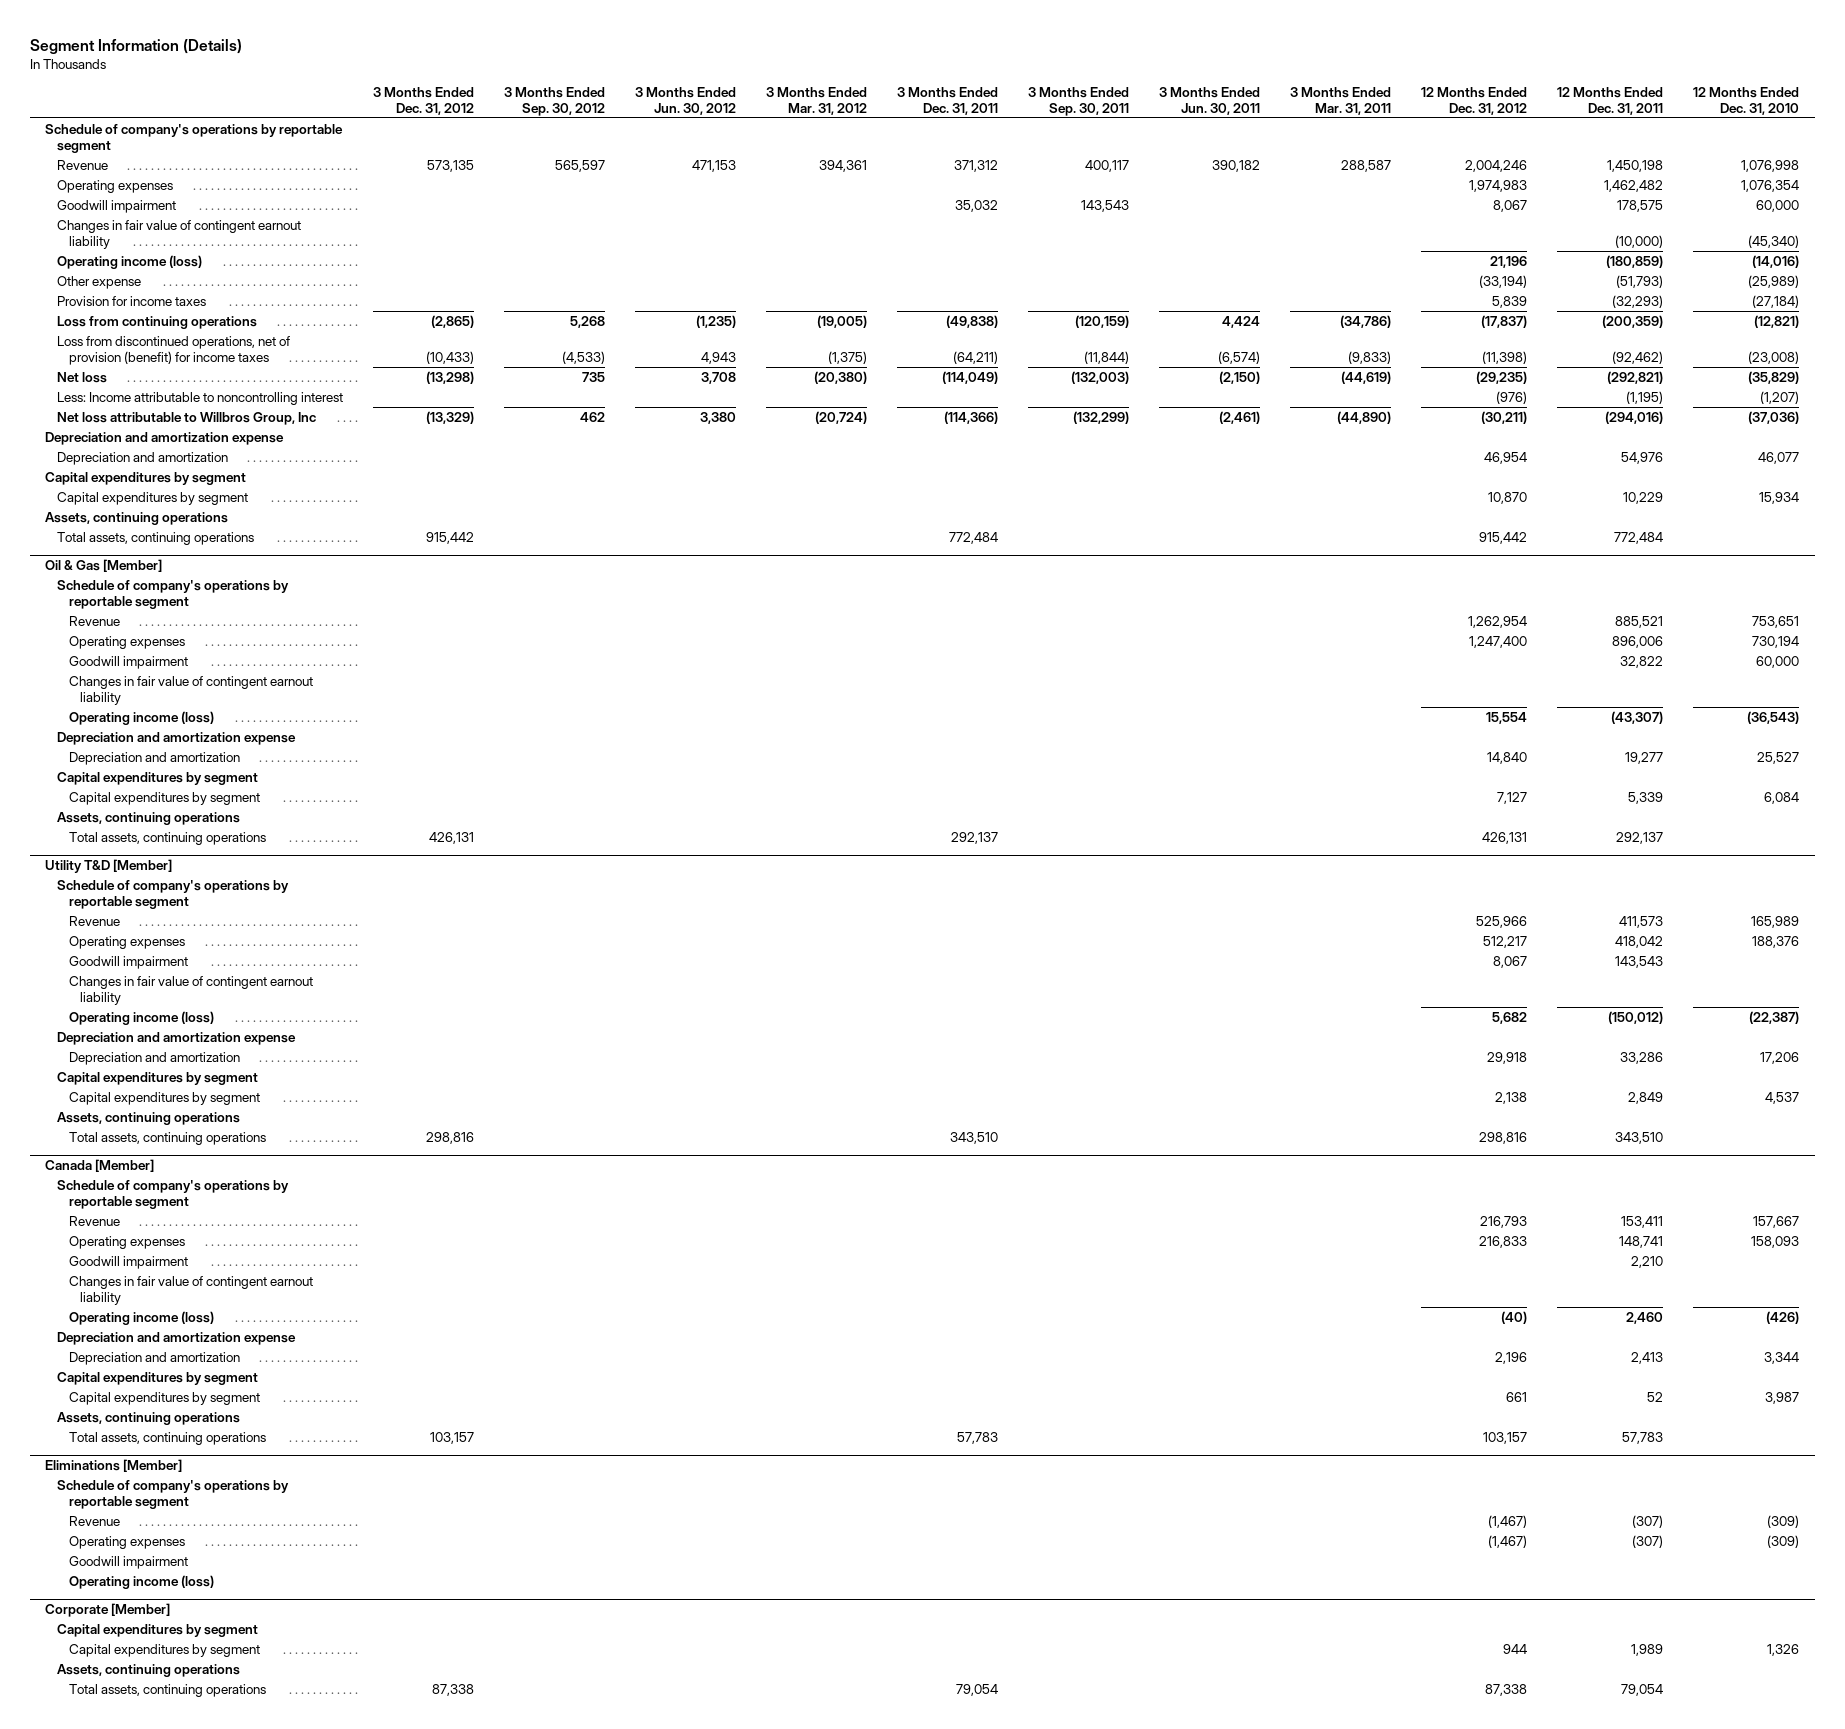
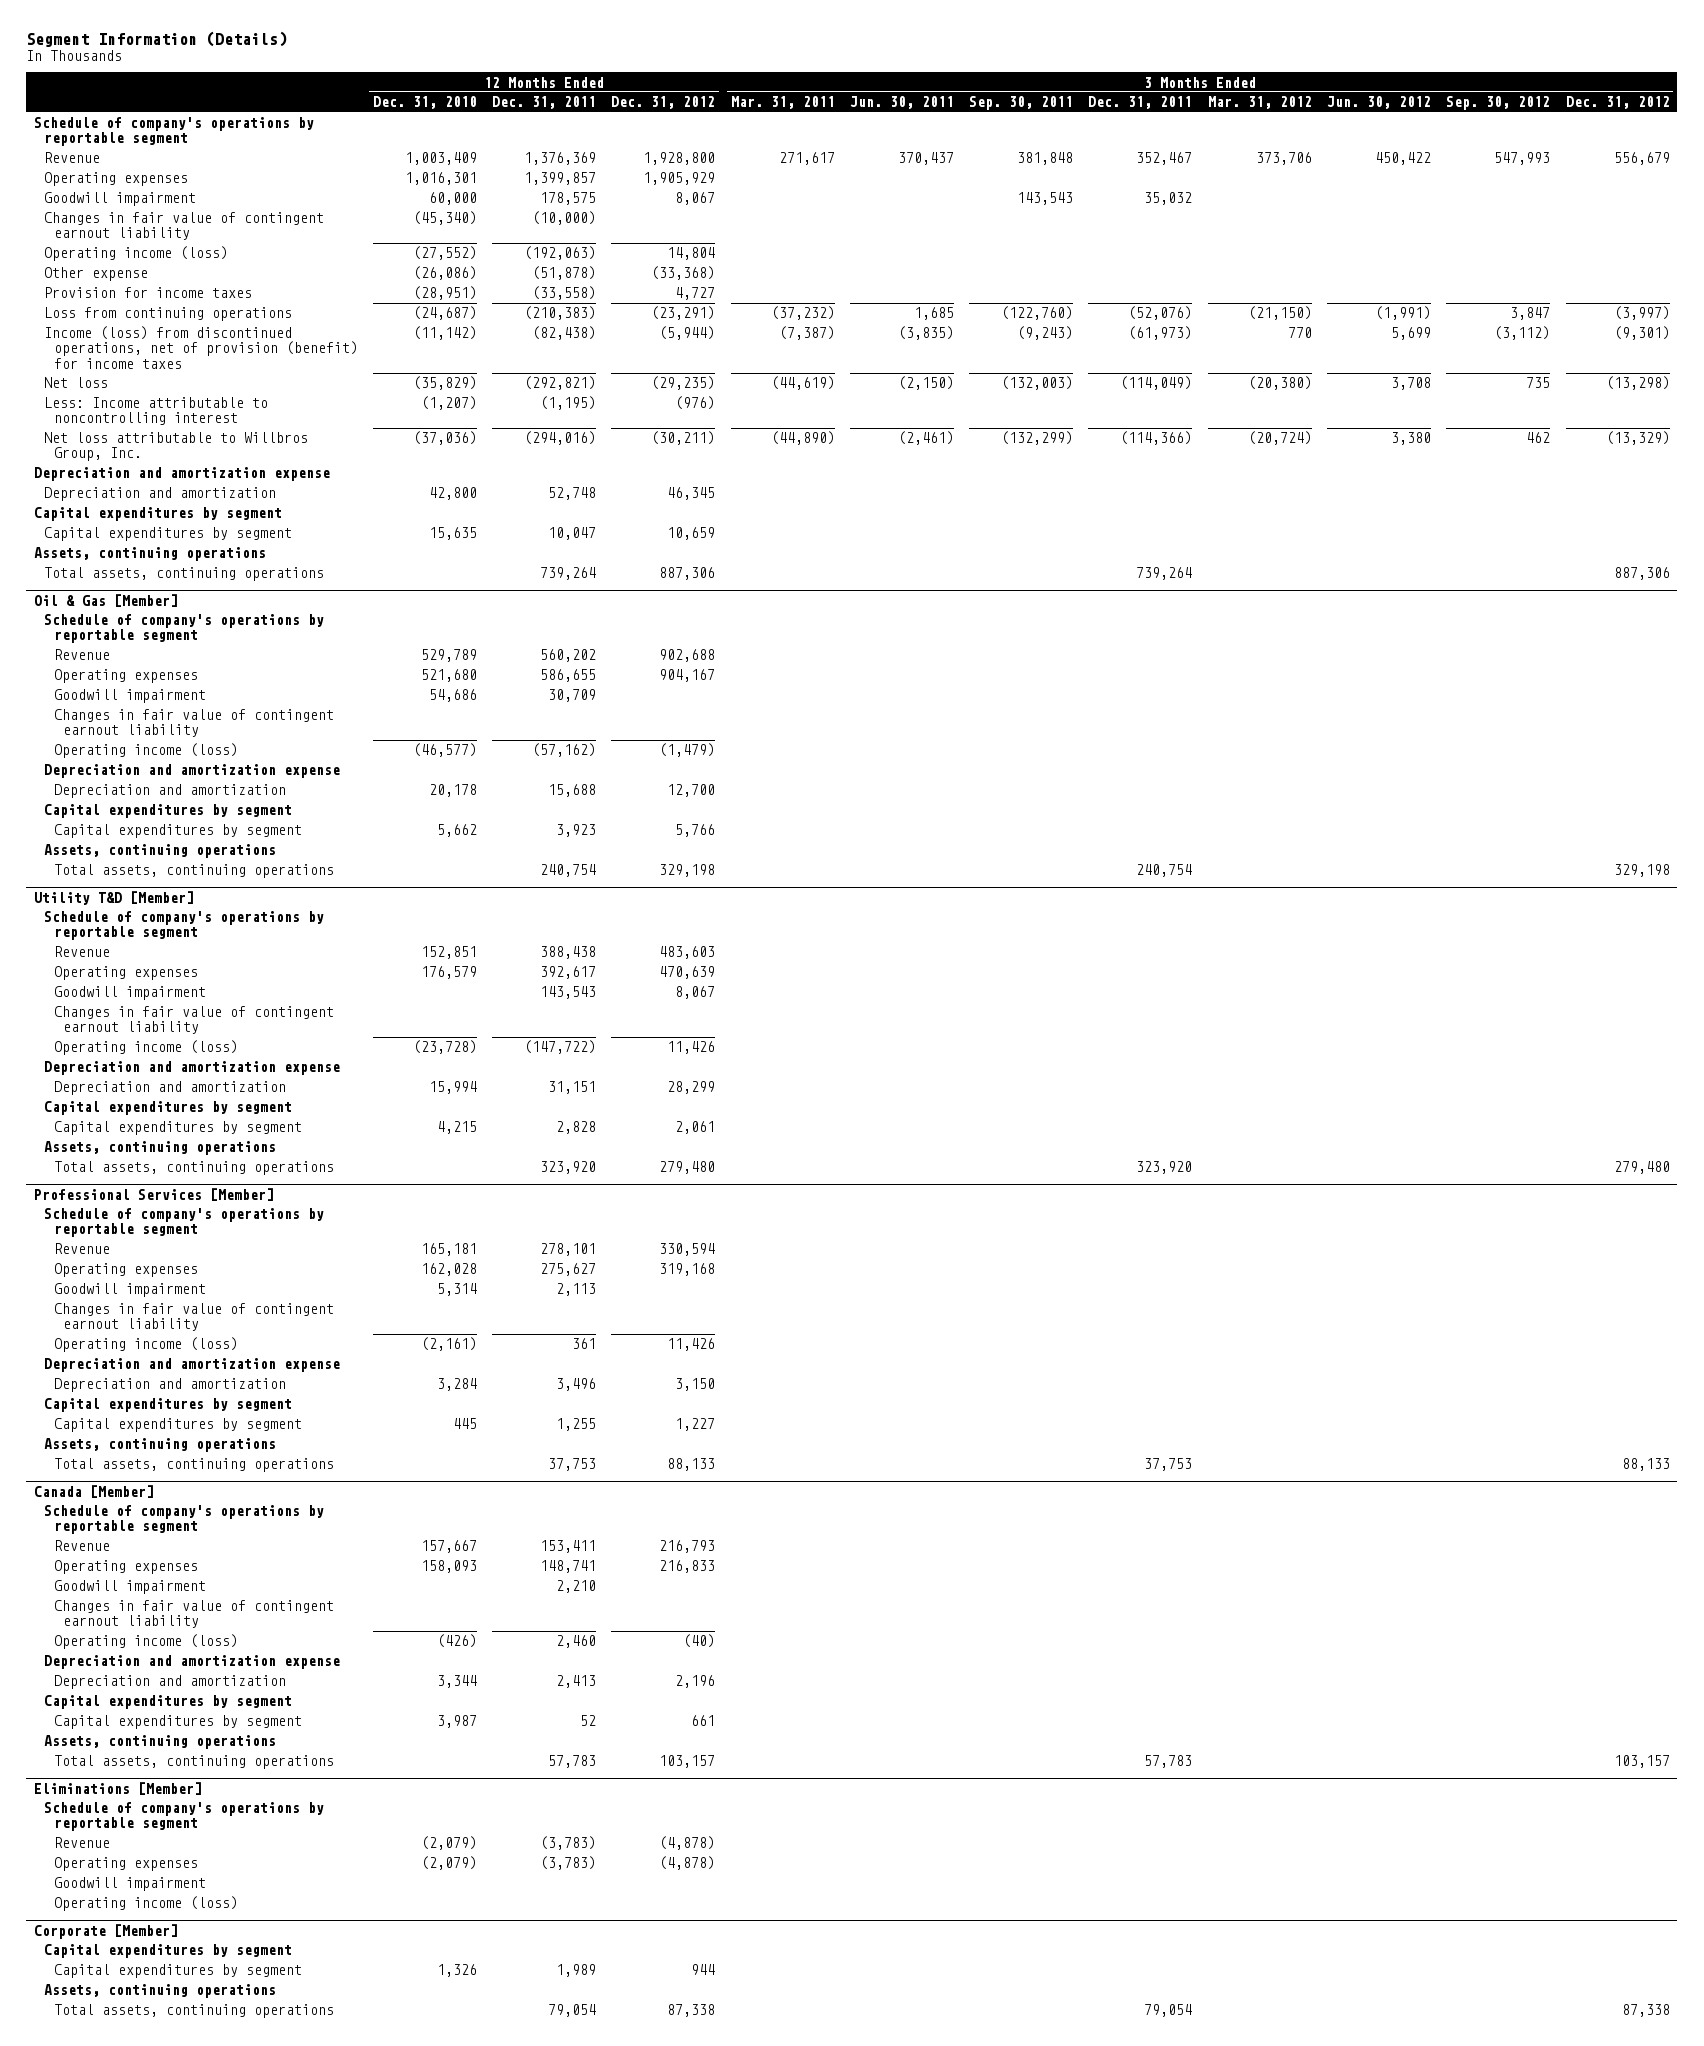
- | 3 Months Ended Dec. 31, 2012 | 3 Months Ended Sep. 30, 2012 | 3 Months Ended Jun. 30, 2012 | 3 Months Ended Mar. 31, 2012 | 3 Months Ended Dec. 31, 2011 | 3 Months Ended Sep. 30, 2011 | 3 Months Ended Jun. 30, 2011 | 3 Months Ended Mar. 31, 2011 | 12 Months Ended Dec. 31, 2012 | 12 Months Ended Dec. 31, 2011 | 12 Months Ended Dec. 31, 2010
+ | 12 Months Ended Dec. 31, 2010 | 12 Months Ended Dec. 31, 2011 | 12 Months Ended Dec. 31, 2012 | 3 Months Ended Mar. 31, 2011 | 3 Months Ended Jun. 30, 2011 | 3 Months Ended Sep. 30, 2011 | 3 Months Ended Dec. 31, 2011 | 3 Months Ended Mar. 31, 2012 | 3 Months Ended Jun. 30, 2012 | 3 Months Ended Sep. 30, 2012 | 3 Months Ended Dec. 31, 2012
- Revenue | 573,135 | 565,597 | 471,153 | 394,361 | 371,312 | 400,117 | 390,182 | 288,587 | 2,004,246 | 1,450,198 | 1,076,998
- Operating expenses | | | | | | | | | 1,974,983 | 1,462,482 | 1,076,354
+ Revenue | 1,003,409 | 1,376,369 | 1,928,800 | 271,617 | 370,437 | 381,848 | 352,467 | 373,706 | 450,422 | 547,993 | 556,679
+ Operating expenses | 1,016,301 | 1,399,857 | 1,905,929 | | | | | | | |
- Operating income (loss) | | | | | | | | | 21,196 | (180,859) | (14,016)
- Other expense | | | | | | | | | (33,194) | (51,793) | (25,989)
- Provision for income taxes | | | | | | | | | 5,839 | (32,293) | (27,184)
- Loss from continuing operations | (2,865) | 5,268 | (1,235) | (19,005) | (49,838) | (120,159) | 4,424 | (34,786) | (17,837) | (200,359) | (12,821)
- Loss from discontinued operations, net of provision (benefit) for income taxes | (10,433) | (4,533) | 4,943 | (1,375) | (64,211) | (11,844) | (6,574) | (9,833) | (11,398) | (92,462) | (23,008)
+ Operating income (loss) | (27,552) | (192,063) | 14,804 | | | | | | | |
+ Other expense | (26,086) | (51,878) | (33,368) | | | | | | | |
+ Provision for income taxes | (28,951) | (33,558) | 4,727 | | | | | | | |
+ Loss from continuing operations | (24,687) | (210,383) | (23,291) | (37,232) | 1,685 | (122,760) | (52,076) | (21,150) | (1,991) | 3,847 | (3,997)
+ Income (loss) from discontinued operations, net of provision (benefit) for income taxes | (11,142) | (82,438) | (5,944) | (7,387) | (3,835) | (9,243) | (61,973) | 770 | 5,699 | (3,112) | (9,301)
- Net loss attributable to Willbros Group, Inc | (13,329) | 462 | 3,380 | (20,724) | (114,366) | (132,299) | (2,461) | (44,890) | (30,211) | (294,016) | (37,036)
+ Net loss attributable to Willbros Group, Inc. | (37,036) | (294,016) | (30,211) | (44,890) | (2,461) | (132,299) | (114,366) | (20,724) | 3,380 | 462 | (13,329)
- Depreciation and amortization | | | | | | | | | 46,954 | 54,976 | 46,077
+ Depreciation and amortization | 42,800 | 52,748 | 46,345 | | | | | | | |
- Capital expenditures by segment | | | | | | | | | 10,870 | 10,229 | 15,934
+ Capital expenditures by segment | 15,635 | 10,047 | 10,659 | | | | | | | |
- Total assets, continuing operations | 915,442 | | | | 772,484 | | | | 915,442 | 772,484 |
+ Total assets, continuing operations | | 739,264 | 887,306 | | | | 739,264 | | | | 887,306
@ Oil & Gas [Member]
- Revenue | | | | | | | | | 1,262,954 | 885,521 | 753,651
- Operating expenses | | | | | | | | | 1,247,400 | 896,006 | 730,194
- Goodwill impairment | | | | | | | | | | 32,822 | 60,000
+ Revenue | 529,789 | 560,202 | 902,688 | | | | | | | |
+ Operating expenses | 521,680 | 586,655 | 904,167 | | | | | | | |
+ Goodwill impairment | 54,686 | 30,709 | | | | | | | | |
- Operating income (loss) | | | | | | | | | 15,554 | (43,307) | (36,543)
+ Operating income (loss) | (46,577) | (57,162) | (1,479) | | | | | | | |
- Depreciation and amortization | | | | | | | | | 14,840 | 19,277 | 25,527
+ Depreciation and amortization | 20,178 | 15,688 | 12,700 | | | | | | | |
- Capital expenditures by segment | | | | | | | | | 7,127 | 5,339 | 6,084
+ Capital expenditures by segment | 5,662 | 3,923 | 5,766 | | | | | | | |
- Total assets, continuing operations | 426,131 | | | | 292,137 | | | | 426,131 | 292,137 |
+ Total assets, continuing operations | | 240,754 | 329,198 | | | | 240,754 | | | | 329,198
@ Utility T&D [Member]
- Revenue | | | | | | | | | 525,966 | 411,573 | 165,989
- Operating expenses | | | | | | | | | 512,217 | 418,042 | 188,376
+ Revenue | 152,851 | 388,438 | 483,603 | | | | | | | |
+ Operating expenses | 176,579 | 392,617 | 470,639 | | | | | | | |
- Operating income (loss) | | | | | | | | | 5,682 | (150,012) | (22,387)
+ Operating income (loss) | (23,728) | (147,722) | 11,426 | | | | | | | |
- Depreciation and amortization | | | | | | | | | 29,918 | 33,286 | 17,206
+ Depreciation and amortization | 15,994 | 31,151 | 28,299 | | | | | | | |
- Capital expenditures by segment | | | | | | | | | 2,138 | 2,849 | 4,537
+ Capital expenditures by segment | 4,215 | 2,828 | 2,061 | | | | | | | |
- Total assets, continuing operations | 298,816 | | | | 343,510 | | | | 298,816 | 343,510 |
+ Total assets, continuing operations | | 323,920 | 279,480 | | | | 323,920 | | | | 279,480
+ Professional Services [Member]
+ Schedule of company's operations by reportable segment
+ Revenue | 165,181 | 278,101 | 330,594 | | | | | | | |
+ Operating expenses | 162,028 | 275,627 | 319,168 | | | | | | | |
+ Goodwill impairment | 5,314 | 2,113 | | | | | | | | |
+ Changes in fair value of contingent earnout liability
+ Operating income (loss) | (2,161) | 361 | 11,426 | | | | | | | |
+ Depreciation and amortization expense
+ Depreciation and amortization | 3,284 | 3,496 | 3,150 | | | | | | | |
+ Capital expenditures by segment
+ Capital expenditures by segment | 445 | 1,255 | 1,227 | | | | | | | |
+ Assets, continuing operations
+ Total assets, continuing operations | | 37,753 | 88,133 | | | | 37,753 | | | | 88,133
@ Eliminations [Member]
- Revenue | | | | | | | | | (1,467) | (307) | (309)
- Operating expenses | | | | | | | | | (1,467) | (307) | (309)
+ Revenue | (2,079) | (3,783) | (4,878) | | | | | | | |
+ Operating expenses | (2,079) | (3,783) | (4,878) | | | | | | | |

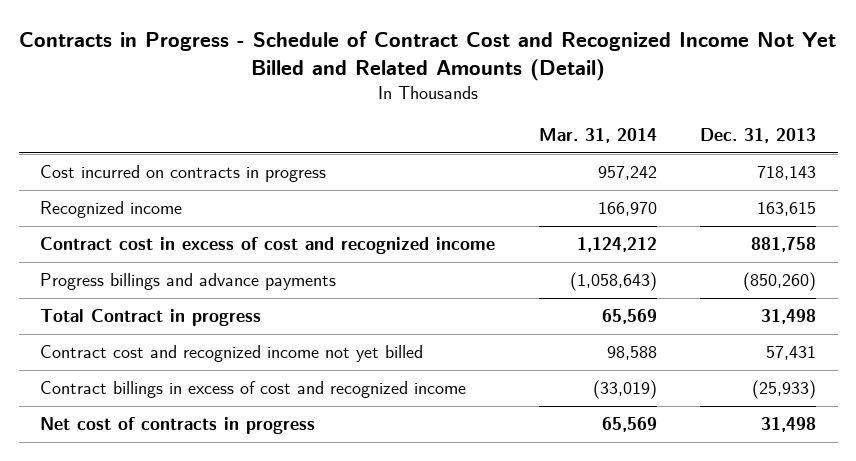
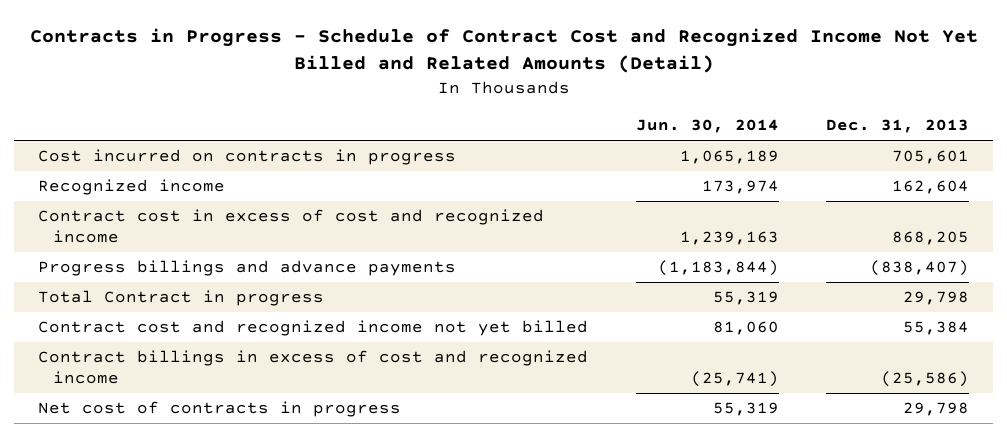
- | Mar. 31, 2014 | Dec. 31, 2013
+ | Jun. 30, 2014 | Dec. 31, 2013
- Cost incurred on contracts in progress | 957,242 | 718,143
- Recognized income | 166,970 | 163,615
- Contract cost in excess of cost and recognized income | 1,124,212 | 881,758
- Progress billings and advance payments | (1,058,643) | (850,260)
- Total Contract in progress | 65,569 | 31,498
- Contract cost and recognized income not yet billed | 98,588 | 57,431
- Contract billings in excess of cost and recognized income | (33,019) | (25,933)
- Net cost of contracts in progress | 65,569 | 31,498
+ Cost incurred on contracts in progress | 1,065,189 | 705,601
+ Recognized income | 173,974 | 162,604
+ Contract cost in excess of cost and recognized income | 1,239,163 | 868,205
+ Progress billings and advance payments | (1,183,844) | (838,407)
+ Total Contract in progress | 55,319 | 29,798
+ Contract cost and recognized income not yet billed | 81,060 | 55,384
+ Contract billings in excess of cost and recognized income | (25,741) | (25,586)
+ Net cost of contracts in progress | 55,319 | 29,798

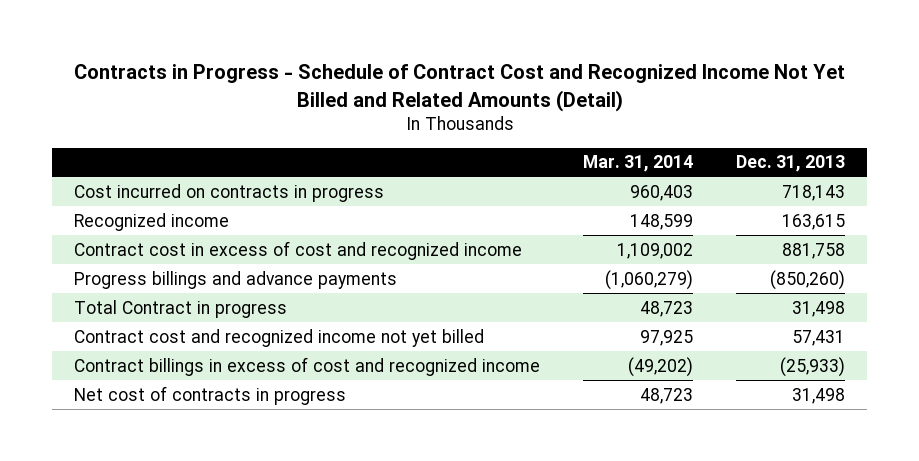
- | Jun. 30, 2014 | Dec. 31, 2013
+ | Mar. 31, 2014 | Dec. 31, 2013
- Cost incurred on contracts in progress | 1,065,189 | 705,601
- Recognized income | 173,974 | 162,604
- Contract cost in excess of cost and recognized income | 1,239,163 | 868,205
- Progress billings and advance payments | (1,183,844) | (838,407)
- Total Contract in progress | 55,319 | 29,798
- Contract cost and recognized income not yet billed | 81,060 | 55,384
- Contract billings in excess of cost and recognized income | (25,741) | (25,586)
- Net cost of contracts in progress | 55,319 | 29,798
+ Cost incurred on contracts in progress | 960,403 | 718,143
+ Recognized income | 148,599 | 163,615
+ Contract cost in excess of cost and recognized income | 1,109,002 | 881,758
+ Progress billings and advance payments | (1,060,279) | (850,260)
+ Total Contract in progress | 48,723 | 31,498
+ Contract cost and recognized income not yet billed | 97,925 | 57,431
+ Contract billings in excess of cost and recognized income | (49,202) | (25,933)
+ Net cost of contracts in progress | 48,723 | 31,498

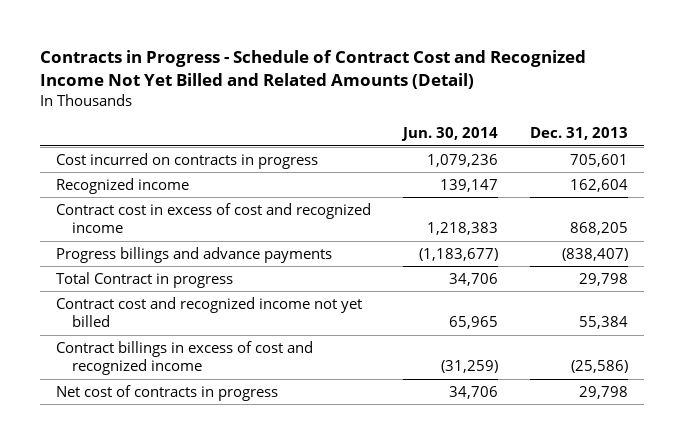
- | Mar. 31, 2014 | Dec. 31, 2013
+ | Jun. 30, 2014 | Dec. 31, 2013
- Cost incurred on contracts in progress | 960,403 | 718,143
- Recognized income | 148,599 | 163,615
- Contract cost in excess of cost and recognized income | 1,109,002 | 881,758
- Progress billings and advance payments | (1,060,279) | (850,260)
- Total Contract in progress | 48,723 | 31,498
- Contract cost and recognized income not yet billed | 97,925 | 57,431
- Contract billings in excess of cost and recognized income | (49,202) | (25,933)
- Net cost of contracts in progress | 48,723 | 31,498
+ Cost incurred on contracts in progress | 1,079,236 | 705,601
+ Recognized income | 139,147 | 162,604
+ Contract cost in excess of cost and recognized income | 1,218,383 | 868,205
+ Progress billings and advance payments | (1,183,677) | (838,407)
+ Total Contract in progress | 34,706 | 29,798
+ Contract cost and recognized income not yet billed | 65,965 | 55,384
+ Contract billings in excess of cost and recognized income | (31,259) | (25,586)
+ Net cost of contracts in progress | 34,706 | 29,798

